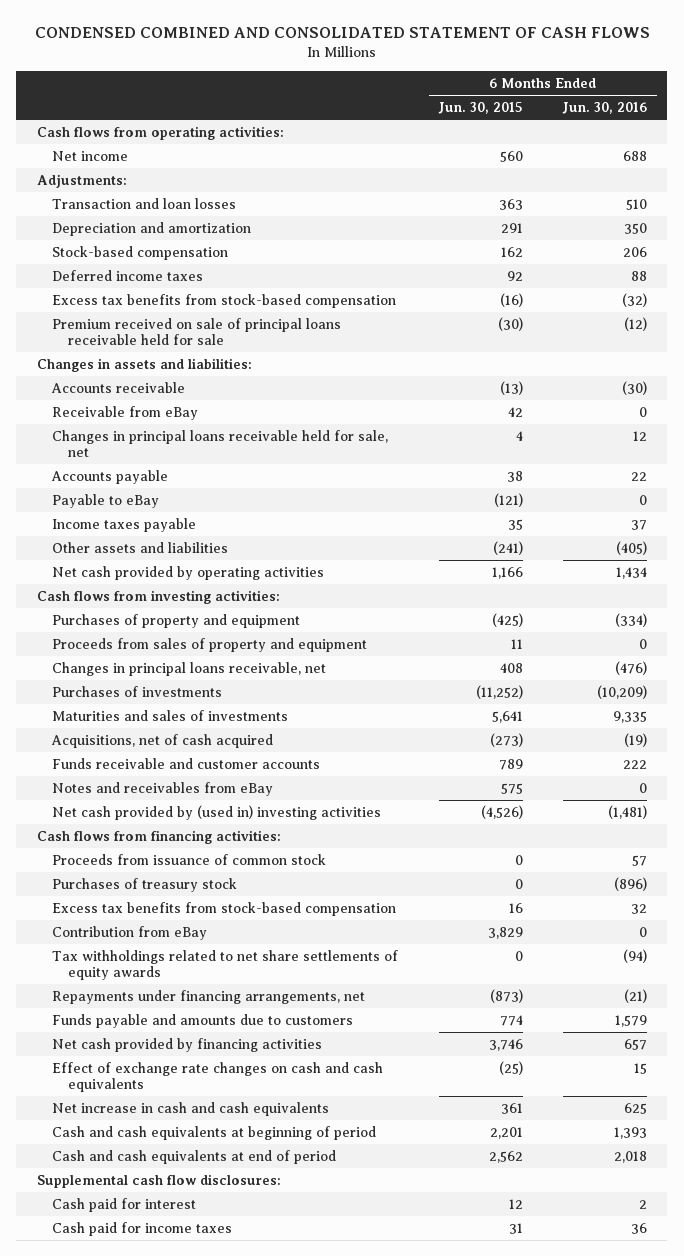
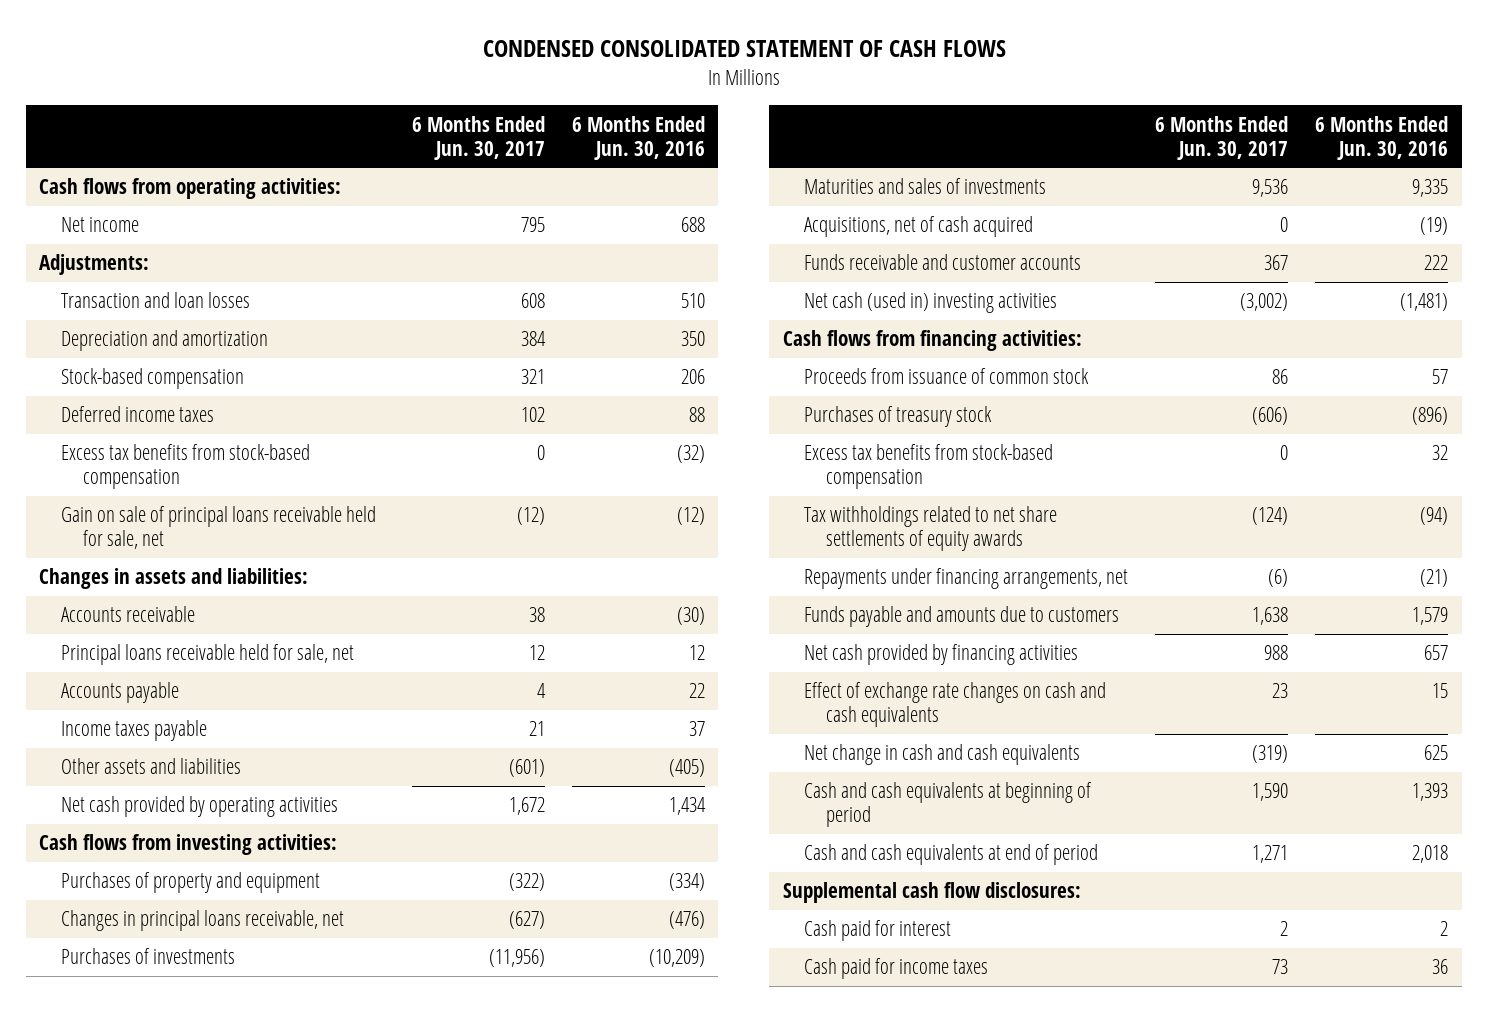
- CONDENSED COMBINED AND CONSOLIDATED STATEMENT OF CASH FLOWS
+ CONDENSED CONSOLIDATED STATEMENT OF CASH FLOWS
- | 6 Months Ended Jun. 30, 2015 | 6 Months Ended Jun. 30, 2016
+ | 6 Months Ended Jun. 30, 2017 | 6 Months Ended Jun. 30, 2016
- Premium received on sale of principal loans receivable held for sale | (30) | (12)
+ Gain on sale of principal loans receivable held for sale, net | (12) | (12)
- Receivable from eBay | 42 | 0
- Changes in principal loans receivable held for sale, net | 4 | 12
+ Principal loans receivable held for sale, net | 12 | 12
- Payable to eBay | (121) | 0
- Proceeds from sales of property and equipment | 11 | 0
- Notes and receivables from eBay | 575 | 0
- Net cash provided by (used in) investing activities | (4,526) | (1,481)
+ Net cash (used in) investing activities | (3,002) | (1,481)
- Contribution from eBay | 3,829 | 0
- Net increase in cash and cash equivalents | 361 | 625
+ Net change in cash and cash equivalents | (319) | 625

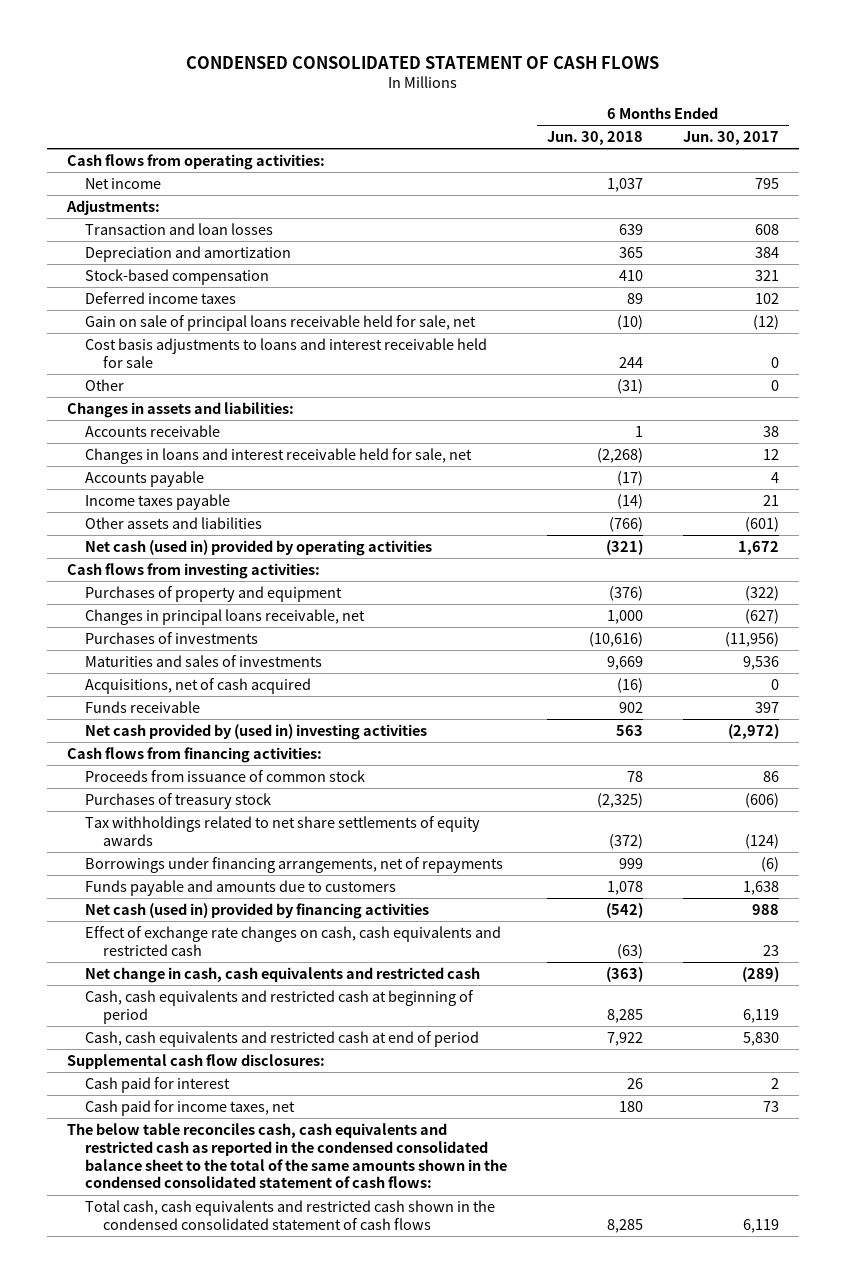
- | 6 Months Ended Jun. 30, 2017 | 6 Months Ended Jun. 30, 2016
+ | 6 Months Ended Jun. 30, 2018 | 6 Months Ended Jun. 30, 2017
- Excess tax benefits from stock-based compensation | 0 | (32)
+ Cost basis adjustments to loans and interest receivable held for sale | 244 | 0
+ Other | (31) | 0
- Principal loans receivable held for sale, net | 12 | 12
+ Changes in loans and interest receivable held for sale, net | (2,268) | 12
- Net cash provided by operating activities | 1,672 | 1,434
+ Net cash (used in) provided by operating activities | (321) | 1,672
- Funds receivable and customer accounts | 367 | 222
- Net cash (used in) investing activities | (3,002) | (1,481)
+ Funds receivable | 902 | 397
+ Net cash provided by (used in) investing activities | 563 | (2,972)
- Excess tax benefits from stock-based compensation | 0 | 32
- Repayments under financing arrangements, net | (6) | (21)
+ Borrowings under financing arrangements, net of repayments | 999 | (6)
- Net cash provided by financing activities | 988 | 657
- Effect of exchange rate changes on cash and cash equivalents | 23 | 15
- Net change in cash and cash equivalents | (319) | 625
- Cash and cash equivalents at beginning of period | 1,590 | 1,393
- Cash and cash equivalents at end of period | 1,271 | 2,018
+ Net cash (used in) provided by financing activities | (542) | 988
+ Effect of exchange rate changes on cash, cash equivalents and restricted cash | (63) | 23
+ Net change in cash, cash equivalents and restricted cash | (363) | (289)
+ Cash, cash equivalents and restricted cash at beginning of period | 8,285 | 6,119
+ Cash, cash equivalents and restricted cash at end of period | 7,922 | 5,830
- Cash paid for income taxes | 73 | 36
+ Cash paid for income taxes, net | 180 | 73
+ The below table reconciles cash, cash equivalents and restricted cash as reported in the condensed consolidated balance sheet to the total of the same amounts shown in the condensed consolidated statement of cash flows:
+ Total cash, cash equivalents and restricted cash shown in the condensed consolidated statement of cash flows | 8,285 | 6,119

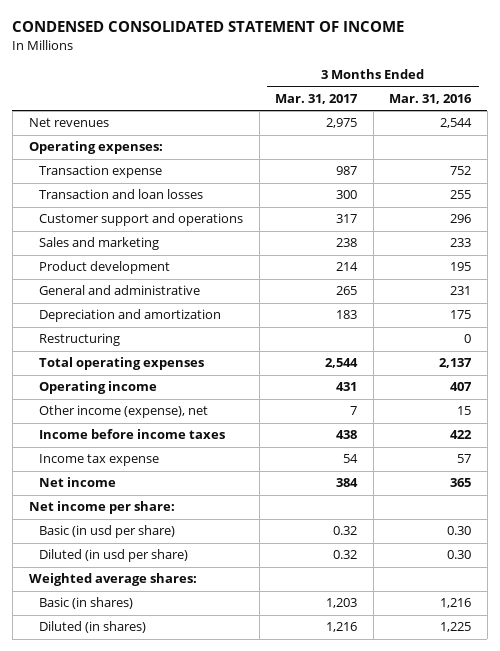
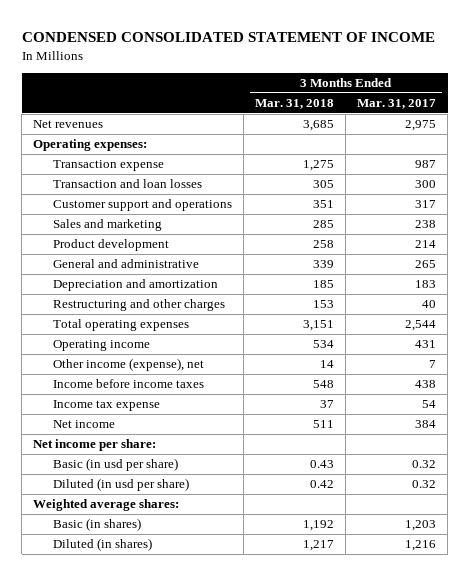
- | 3 Months Ended Mar. 31, 2017 | 3 Months Ended Mar. 31, 2016
+ | 3 Months Ended Mar. 31, 2018 | 3 Months Ended Mar. 31, 2017
- Restructuring | | 0
+ Restructuring and other charges | 153 | 40

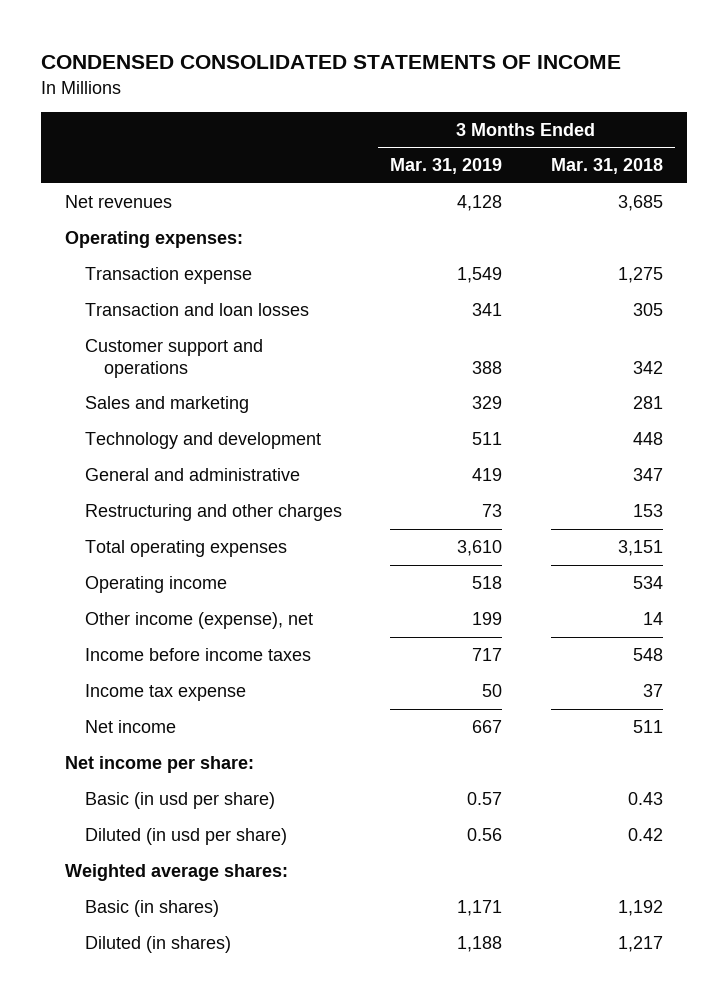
- CONDENSED CONSOLIDATED STATEMENT OF INCOME
+ CONDENSED CONSOLIDATED STATEMENTS OF INCOME
- | 3 Months Ended Mar. 31, 2018 | 3 Months Ended Mar. 31, 2017
+ | 3 Months Ended Mar. 31, 2019 | 3 Months Ended Mar. 31, 2018
- Customer support and operations | 351 | 317
- Sales and marketing | 285 | 238
- Product development | 258 | 214
- General and administrative | 339 | 265
- Depreciation and amortization | 185 | 183
+ Customer support and operations | 388 | 342
+ Sales and marketing | 329 | 281
+ Technology and development | 511 | 448
+ General and administrative | 419 | 347

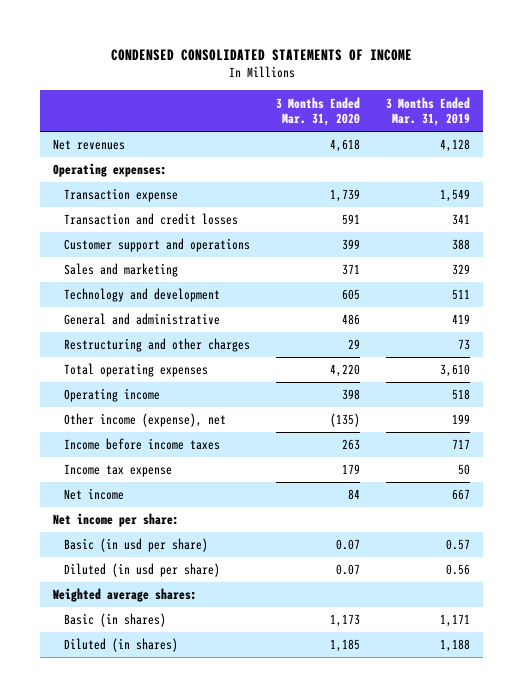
- | 3 Months Ended Mar. 31, 2019 | 3 Months Ended Mar. 31, 2018
+ | 3 Months Ended Mar. 31, 2020 | 3 Months Ended Mar. 31, 2019
- Transaction and loan losses | 341 | 305
+ Transaction and credit losses | 591 | 341

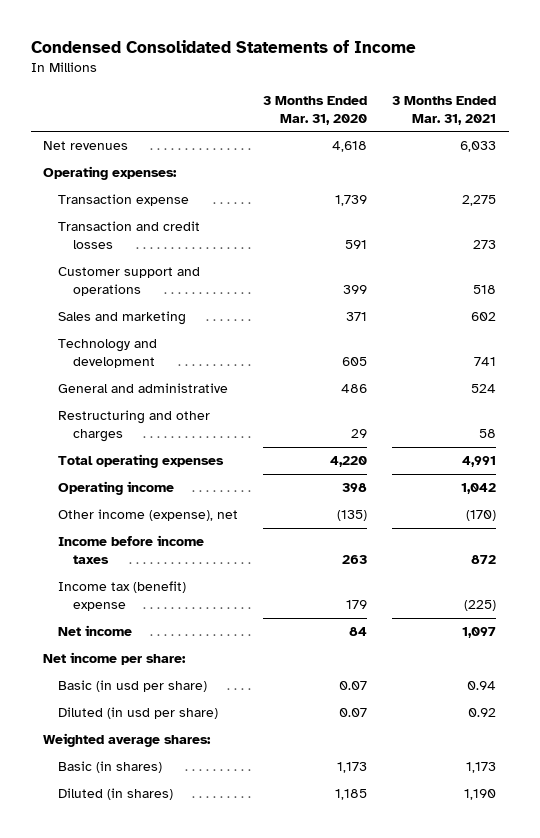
- CONDENSED CONSOLIDATED STATEMENTS OF INCOME
+ Condensed Consolidated Statements of Income
- | 3 Months Ended Mar. 31, 2020 | 3 Months Ended Mar. 31, 2019
+ | 3 Months Ended Mar. 31, 2020 | 3 Months Ended Mar. 31, 2021
- Income tax expense | 179 | 50
+ Income tax (benefit) expense | 179 | (225)

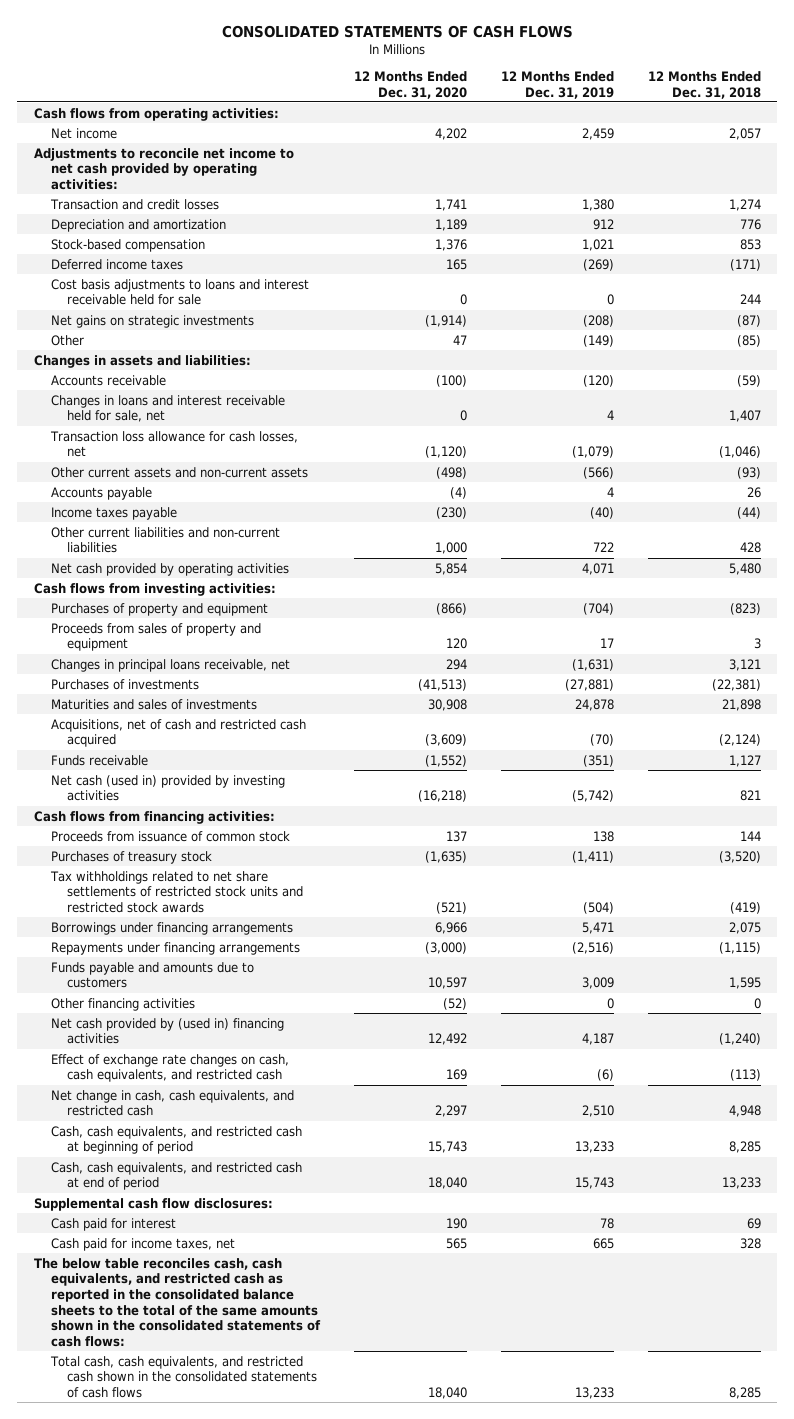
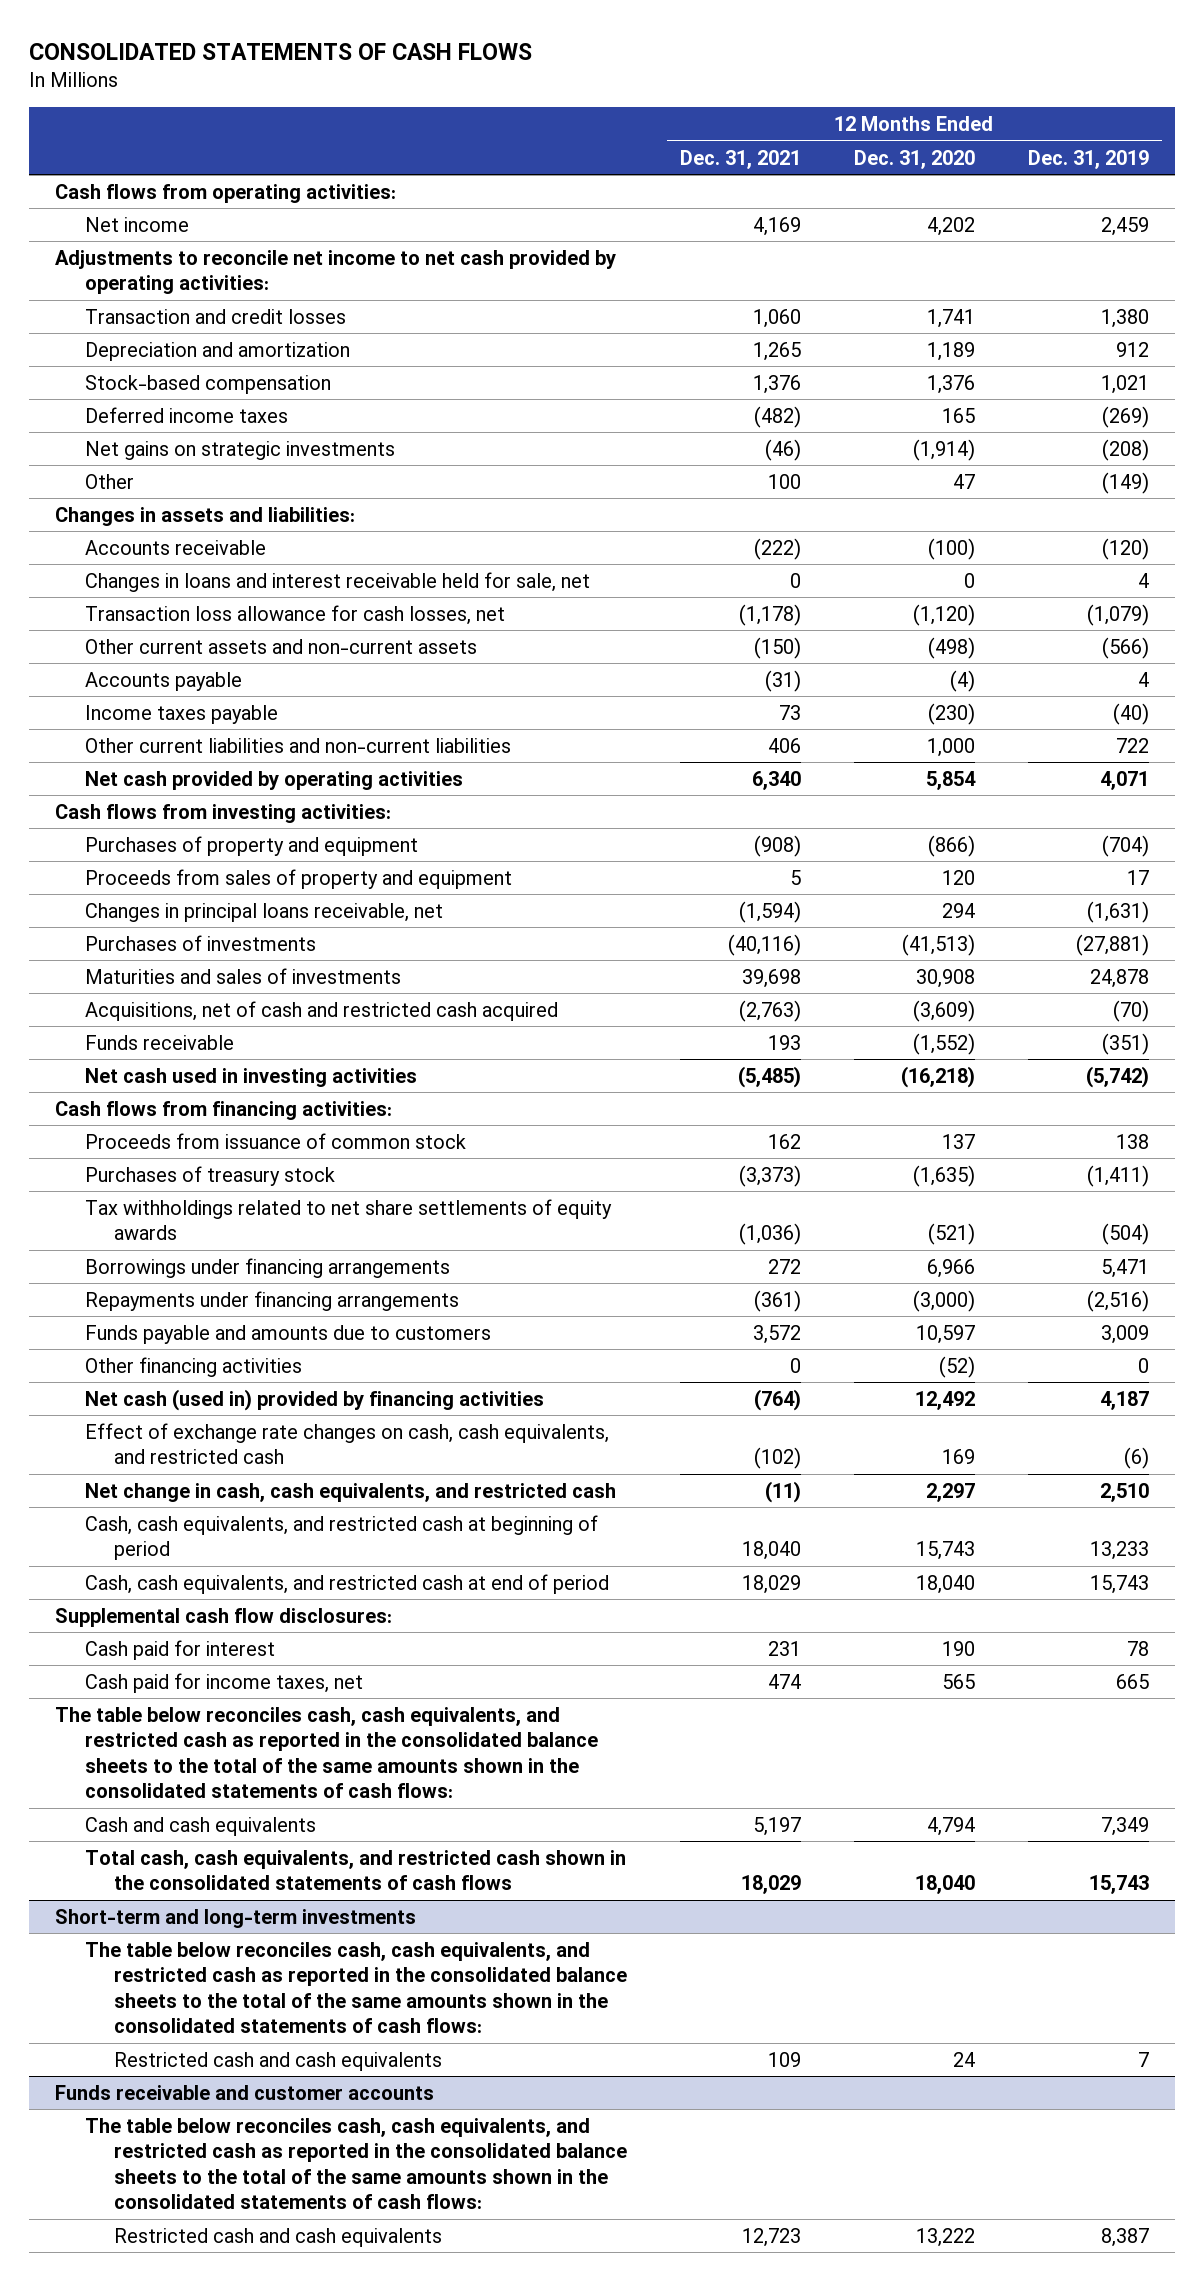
- | 12 Months Ended Dec. 31, 2020 | 12 Months Ended Dec. 31, 2019 | 12 Months Ended Dec. 31, 2018
+ | 12 Months Ended Dec. 31, 2021 | 12 Months Ended Dec. 31, 2020 | 12 Months Ended Dec. 31, 2019
- Cost basis adjustments to loans and interest receivable held for sale | 0 | 0 | 244
- Net cash (used in) provided by investing activities | (16,218) | (5,742) | 821
+ Net cash used in investing activities | (5,485) | (16,218) | (5,742)
- Tax withholdings related to net share settlements of restricted stock units and restricted stock awards | (521) | (504) | (419)
+ Tax withholdings related to net share settlements of equity awards | (1,036) | (521) | (504)
- Net cash provided by (used in) financing activities | 12,492 | 4,187 | (1,240)
+ Net cash (used in) provided by financing activities | (764) | 12,492 | 4,187
- The below table reconciles cash, cash equivalents, and restricted cash as reported in the consolidated balance sheets to the total of the same amounts shown in the consolidated statements of cash flows:
- Total cash, cash equivalents, and restricted cash shown in the consolidated statements of cash flows | 18,040 | 13,233 | 8,285
+ The table below reconciles cash, cash equivalents, and restricted cash as reported in the consolidated balance sheets to the total of the same amounts shown in the consolidated statements of cash flows:
+ Cash and cash equivalents | 5,197 | 4,794 | 7,349
+ Total cash, cash equivalents, and restricted cash shown in the consolidated statements of cash flows | 18,029 | 18,040 | 15,743
+ Short-term and long-term investments
+ The table below reconciles cash, cash equivalents, and restricted cash as reported in the consolidated balance sheets to the total of the same amounts shown in the consolidated statements of cash flows:
+ Restricted cash and cash equivalents | 109 | 24 | 7
+ Funds receivable and customer accounts
+ The table below reconciles cash, cash equivalents, and restricted cash as reported in the consolidated balance sheets to the total of the same amounts shown in the consolidated statements of cash flows:
+ Restricted cash and cash equivalents | 12,723 | 13,222 | 8,387

